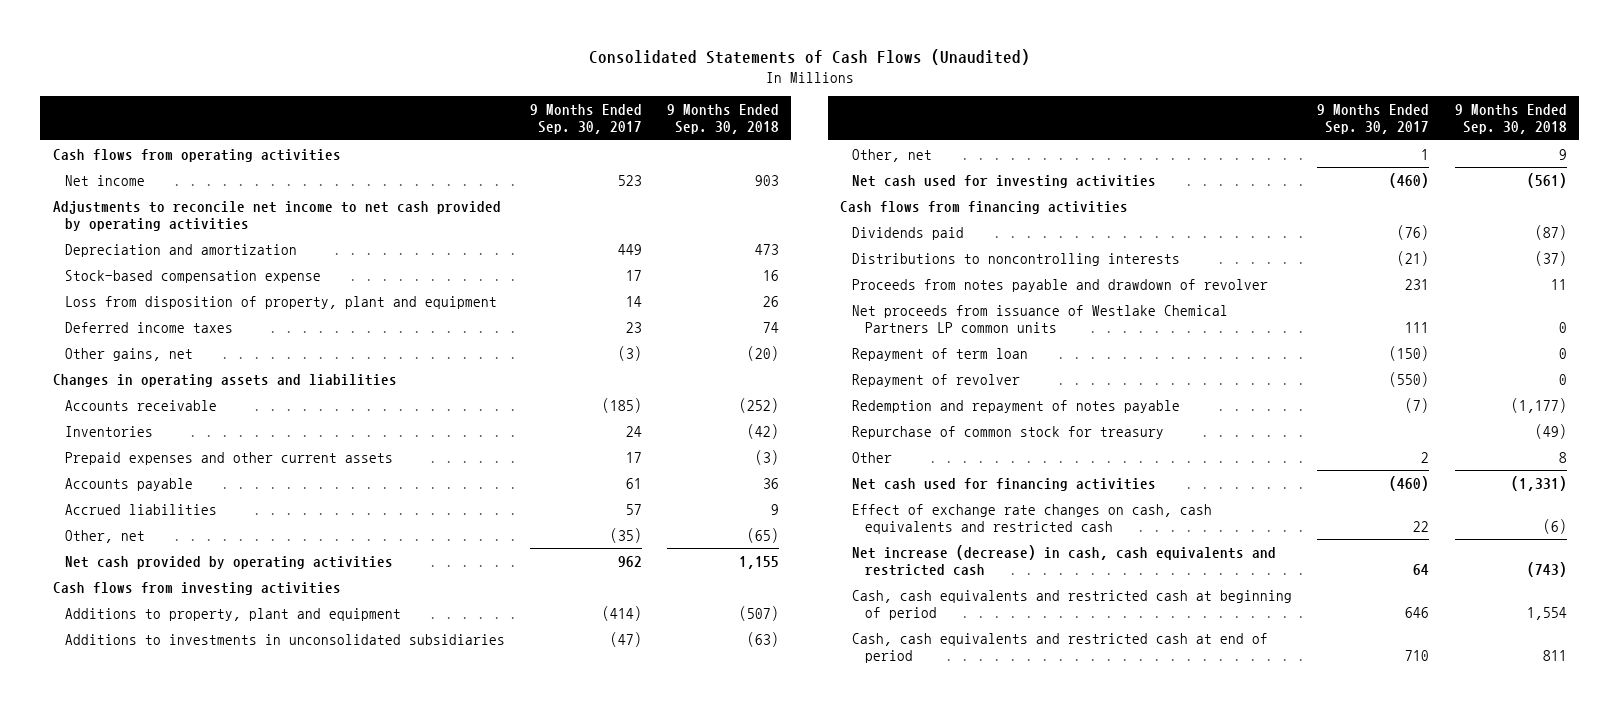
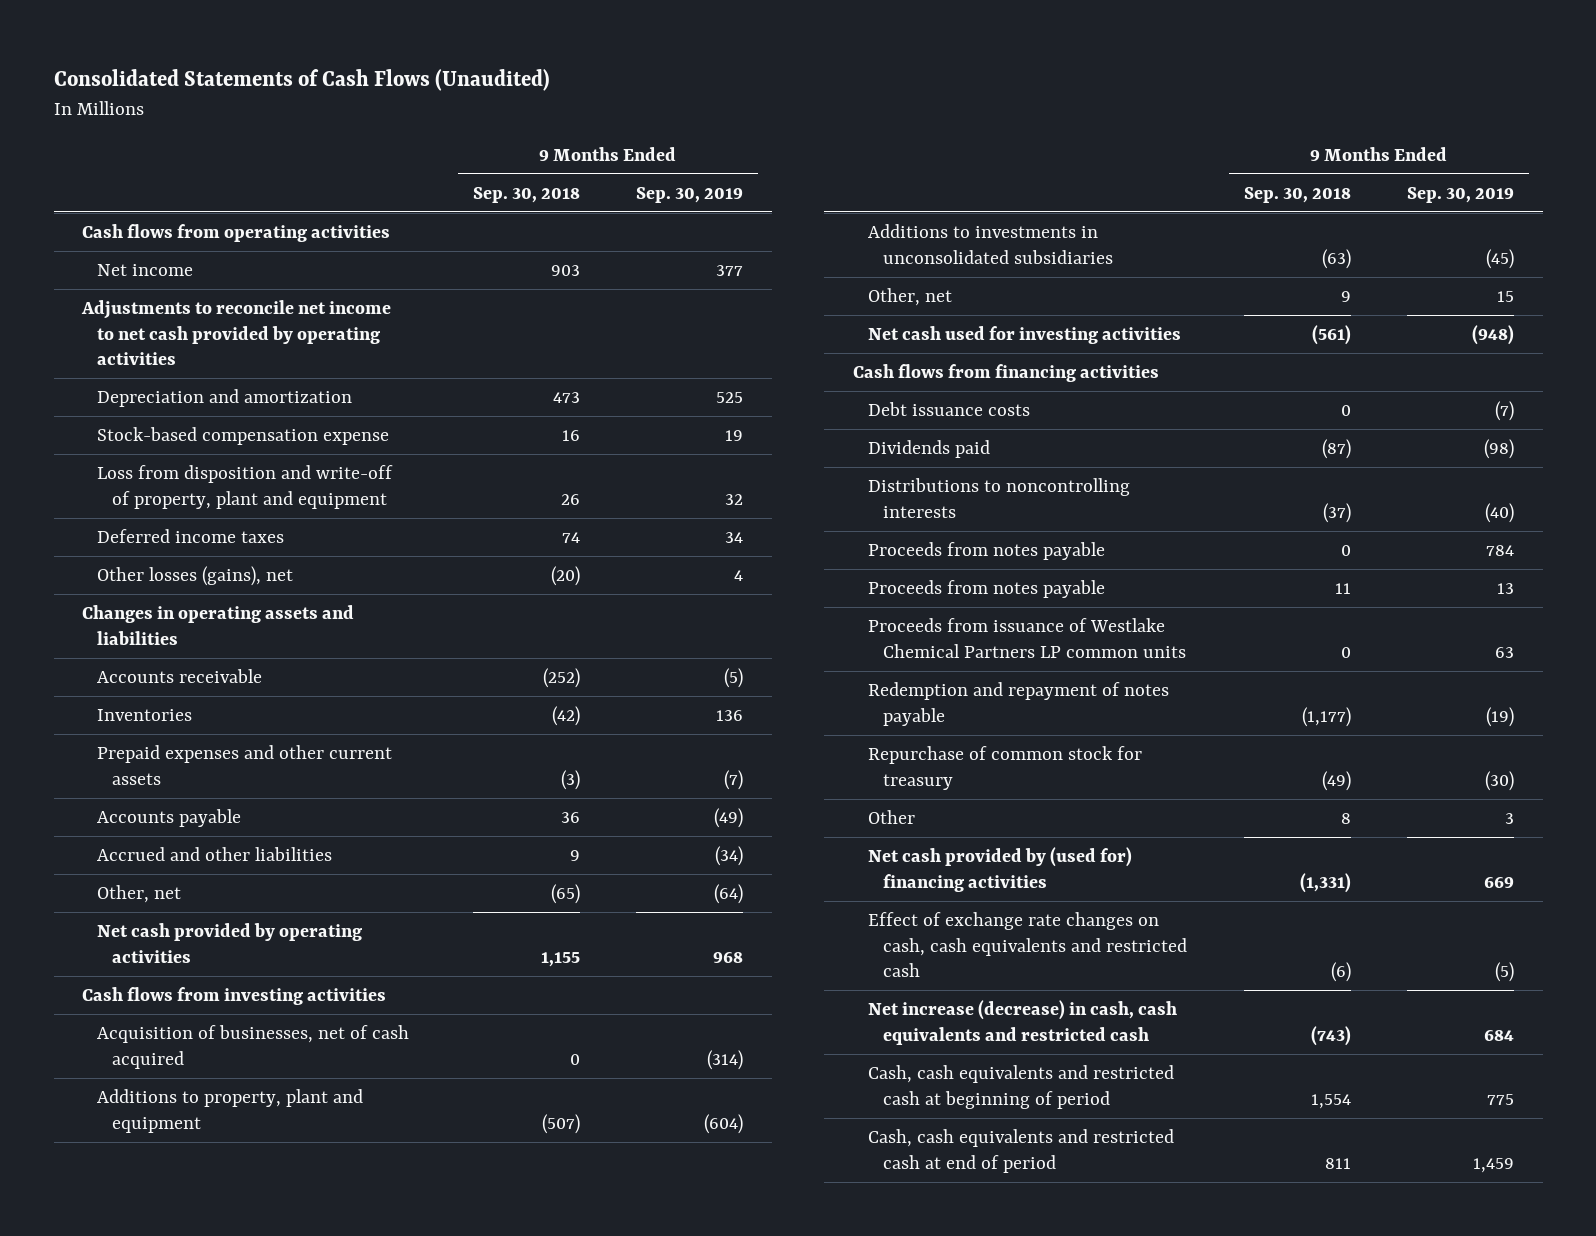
- | 9 Months Ended Sep. 30, 2017 | 9 Months Ended Sep. 30, 2018
+ | 9 Months Ended Sep. 30, 2018 | 9 Months Ended Sep. 30, 2019
- Loss from disposition of property, plant and equipment | 14 | 26
+ Loss from disposition and write-off of property, plant and equipment | 26 | 32
- Other gains, net | (3) | (20)
+ Other losses (gains), net | (20) | 4
- Accrued liabilities | 57 | 9
+ Accrued and other liabilities | 9 | (34)
+ Acquisition of businesses, net of cash acquired | 0 | (314)
+ Debt issuance costs | 0 | (7)
- Proceeds from notes payable and drawdown of revolver | 231 | 11
- Net proceeds from issuance of Westlake Chemical Partners LP common units | 111 | 0
- Repayment of term loan | (150) | 0
- Repayment of revolver | (550) | 0
+ Proceeds from notes payable | 0 | 784
+ Proceeds from notes payable | 11 | 13
+ Proceeds from issuance of Westlake Chemical Partners LP common units | 0 | 63
- Net cash used for financing activities | (460) | (1,331)
+ Net cash provided by (used for) financing activities | (1,331) | 669

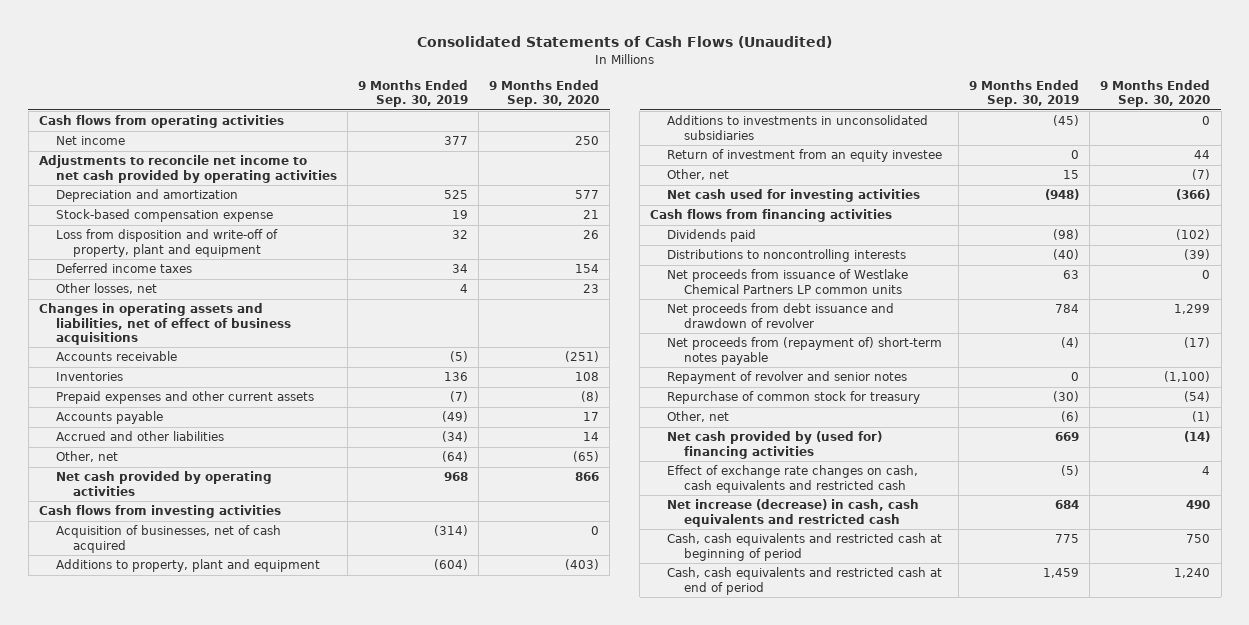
- | 9 Months Ended Sep. 30, 2018 | 9 Months Ended Sep. 30, 2019
+ | 9 Months Ended Sep. 30, 2019 | 9 Months Ended Sep. 30, 2020
- Other losses (gains), net | (20) | 4
- Changes in operating assets and liabilities
+ Other losses, net | 4 | 23
+ Changes in operating assets and liabilities, net of effect of business acquisitions
+ Return of investment from an equity investee | 0 | 44
- Debt issuance costs | 0 | (7)
- Proceeds from notes payable | 0 | 784
- Proceeds from notes payable | 11 | 13
- Proceeds from issuance of Westlake Chemical Partners LP common units | 0 | 63
- Redemption and repayment of notes payable | (1,177) | (19)
+ Net proceeds from issuance of Westlake Chemical Partners LP common units | 63 | 0
+ Net proceeds from debt issuance and drawdown of revolver | 784 | 1,299
+ Net proceeds from (repayment of) short-term notes payable | (4) | (17)
+ Repayment of revolver and senior notes | 0 | (1,100)
- Other | 8 | 3
+ Other, net | (6) | (1)

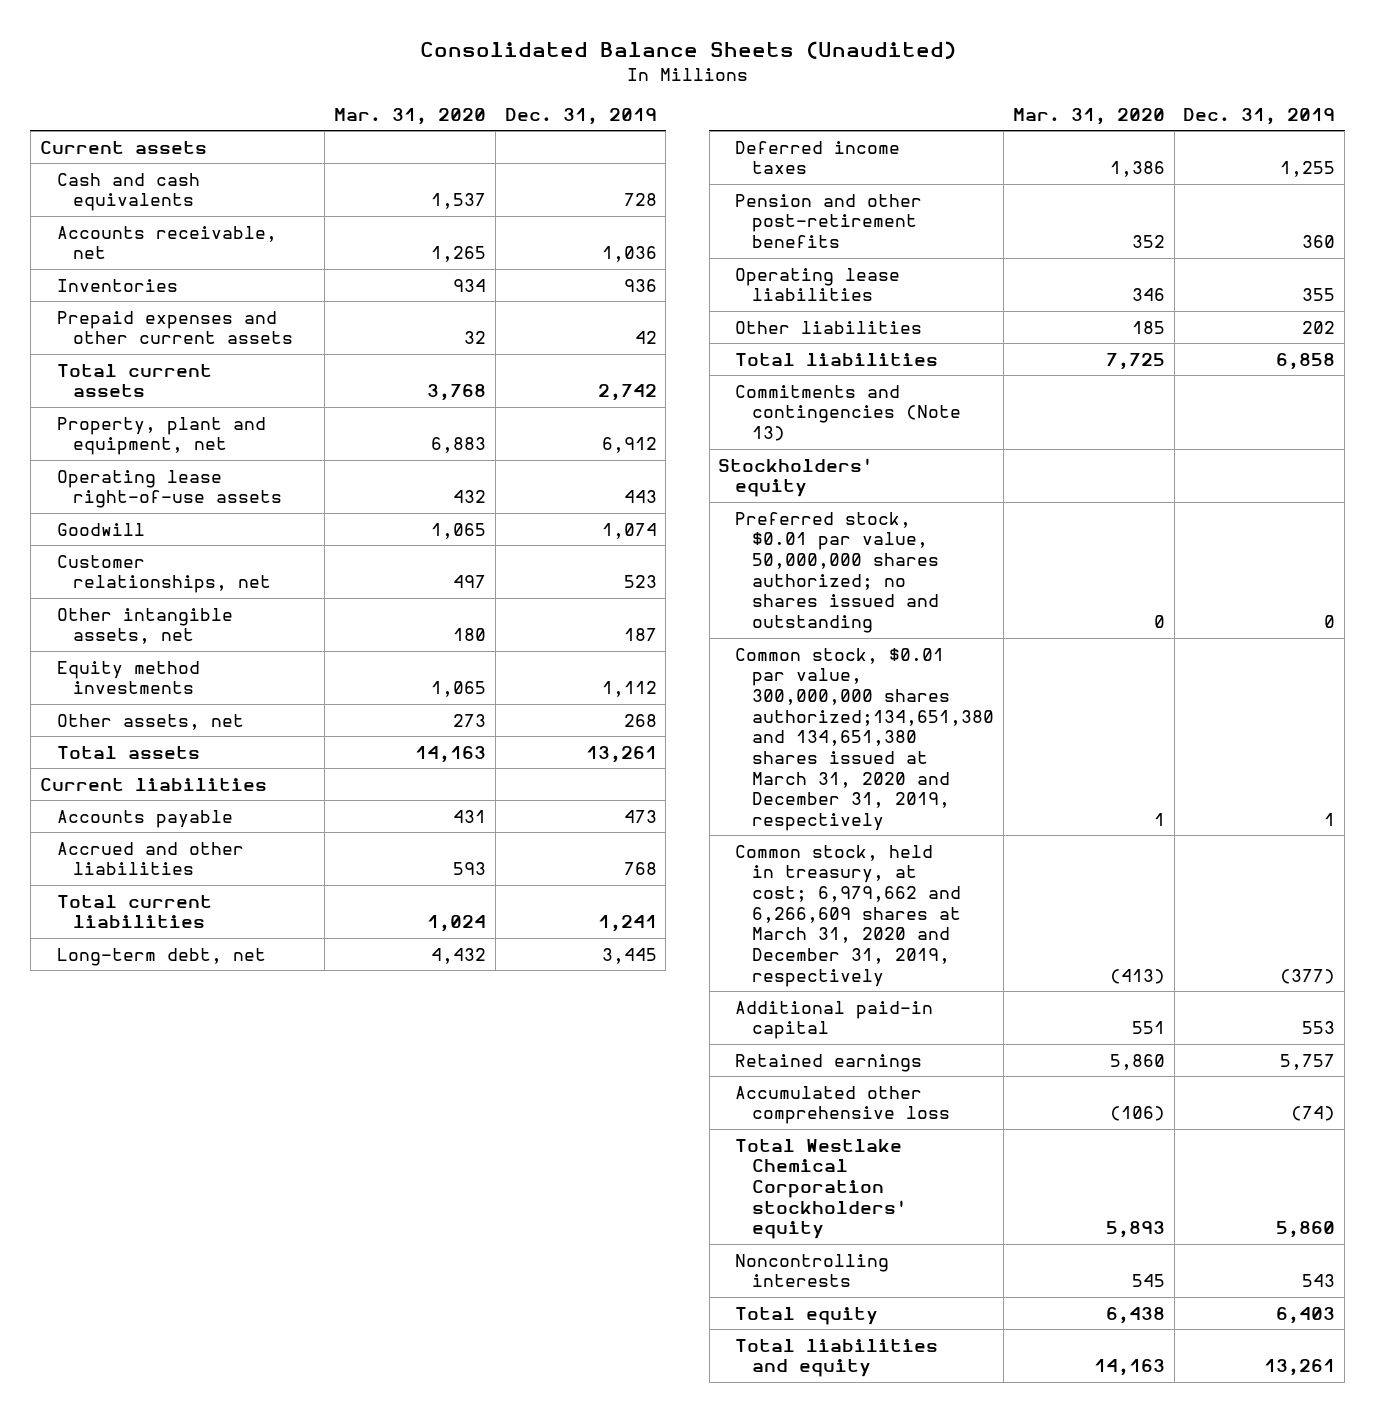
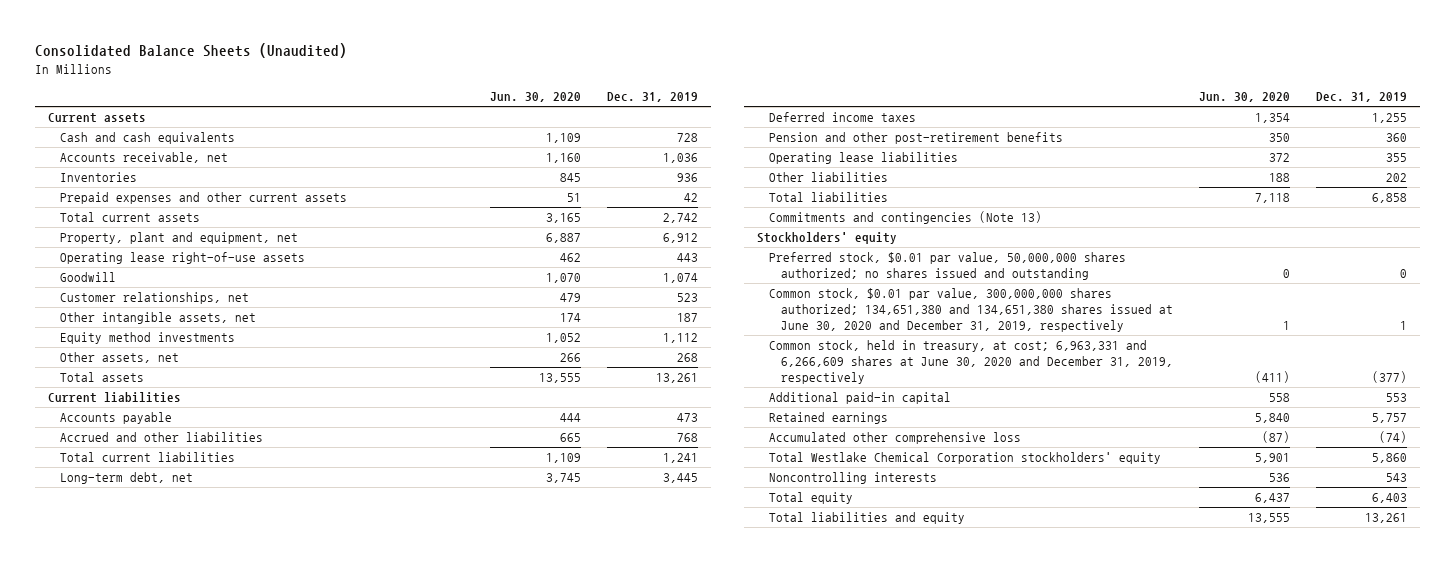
- | Mar. 31, 2020 | Dec. 31, 2019
+ | Jun. 30, 2020 | Dec. 31, 2019
- Common stock, $0.01 par value, 300,000,000 shares authorized;134,651,380 and 134,651,380 shares issued at March 31, 2020 and December 31, 2019, respectively | 1 | 1
- Common stock, held in treasury, at cost; 6,979,662 and 6,266,609 shares at March 31, 2020 and December 31, 2019, respectively | (413) | (377)
+ Common stock, $0.01 par value, 300,000,000 shares authorized; 134,651,380 and 134,651,380 shares issued at June 30, 2020 and December 31, 2019, respectively | 1 | 1
+ Common stock, held in treasury, at cost; 6,963,331 and 6,266,609 shares at June 30, 2020 and December 31, 2019, respectively | (411) | (377)

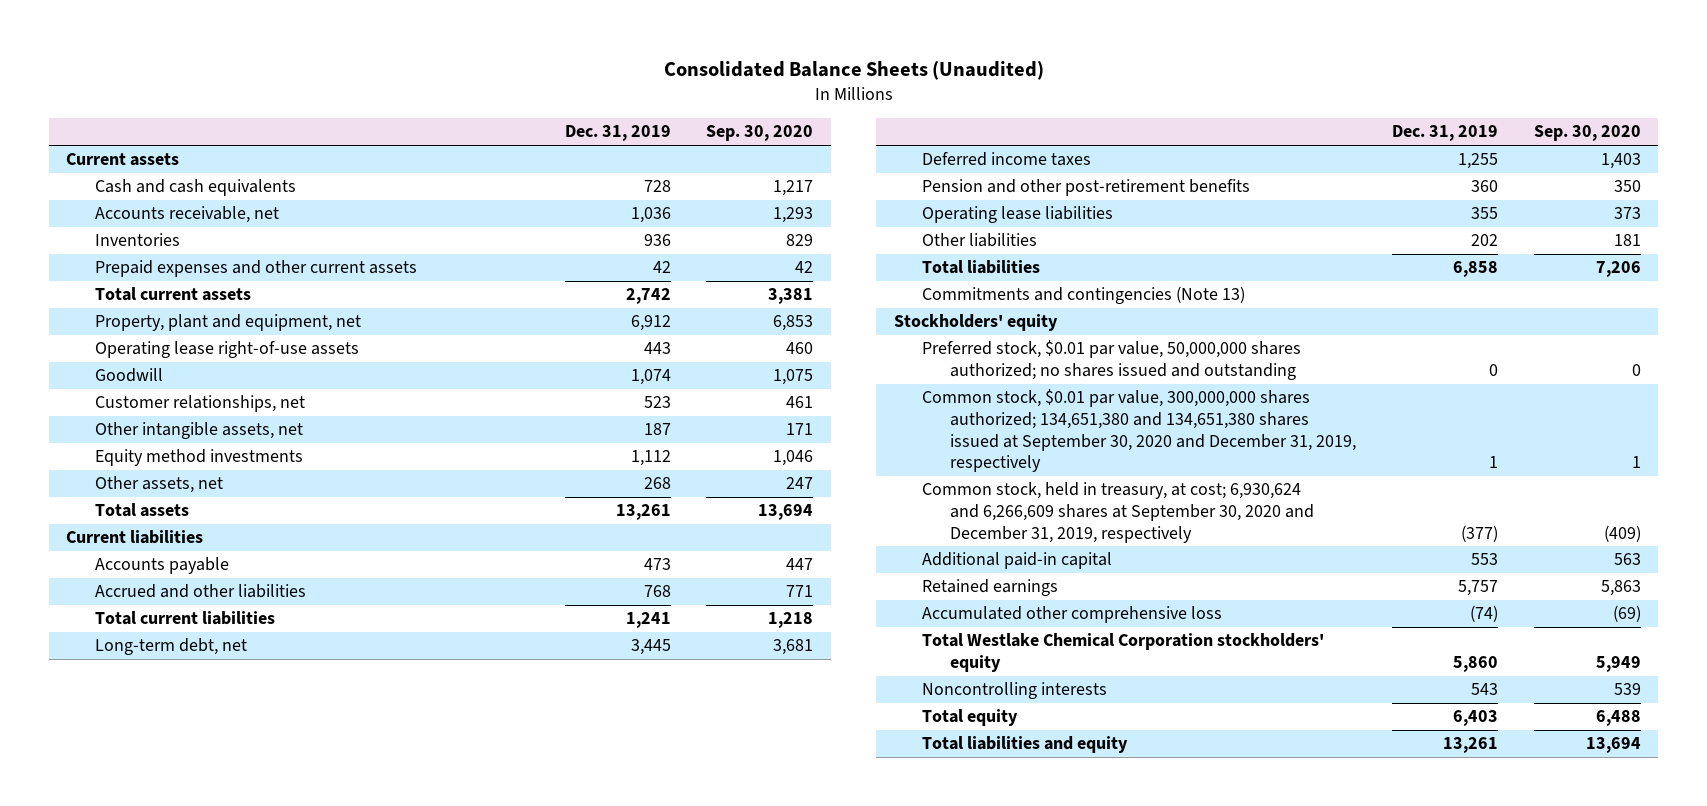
- | Jun. 30, 2020 | Dec. 31, 2019
+ | Dec. 31, 2019 | Sep. 30, 2020
- Common stock, $0.01 par value, 300,000,000 shares authorized; 134,651,380 and 134,651,380 shares issued at June 30, 2020 and December 31, 2019, respectively | 1 | 1
- Common stock, held in treasury, at cost; 6,963,331 and 6,266,609 shares at June 30, 2020 and December 31, 2019, respectively | (411) | (377)
+ Common stock, $0.01 par value, 300,000,000 shares authorized; 134,651,380 and 134,651,380 shares issued at September 30, 2020 and December 31, 2019, respectively | 1 | 1
+ Common stock, held in treasury, at cost; 6,930,624 and 6,266,609 shares at September 30, 2020 and December 31, 2019, respectively | (377) | (409)

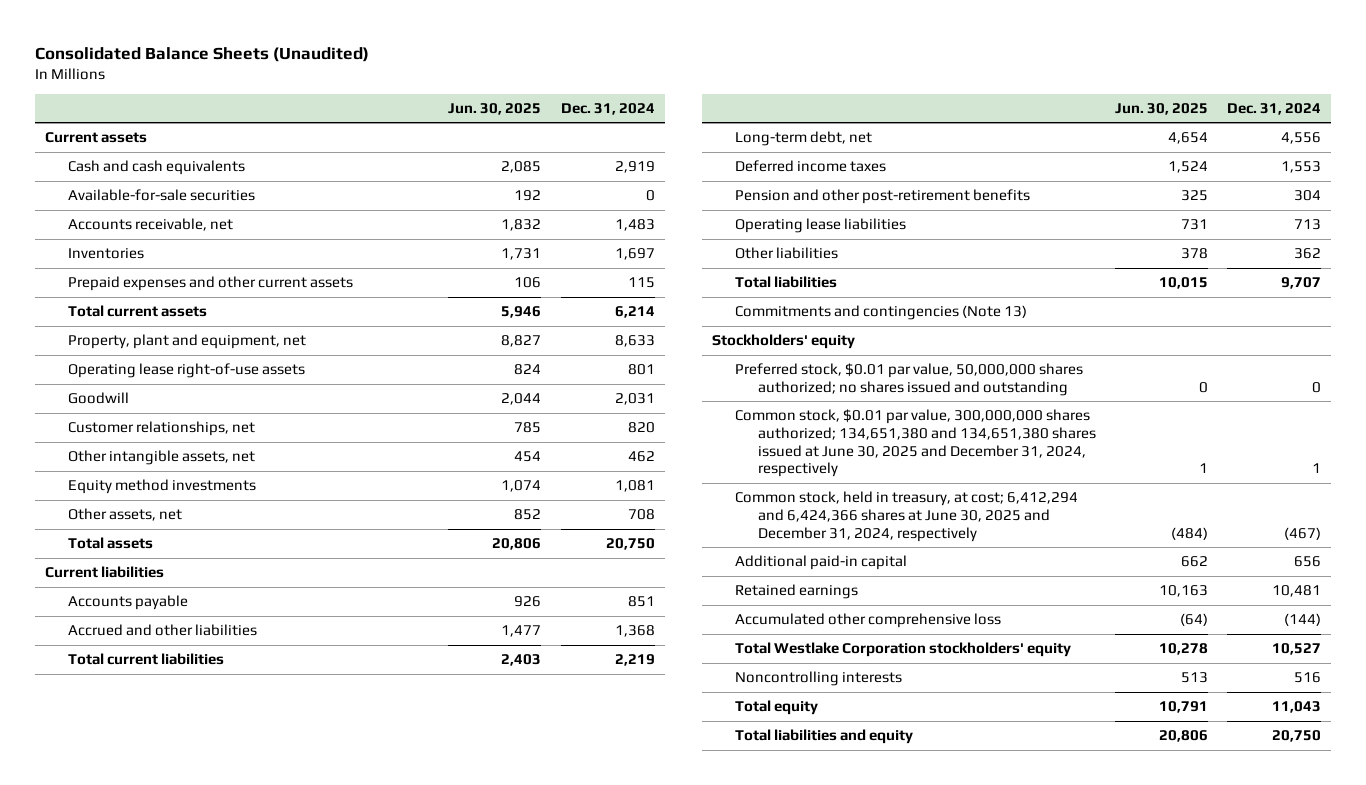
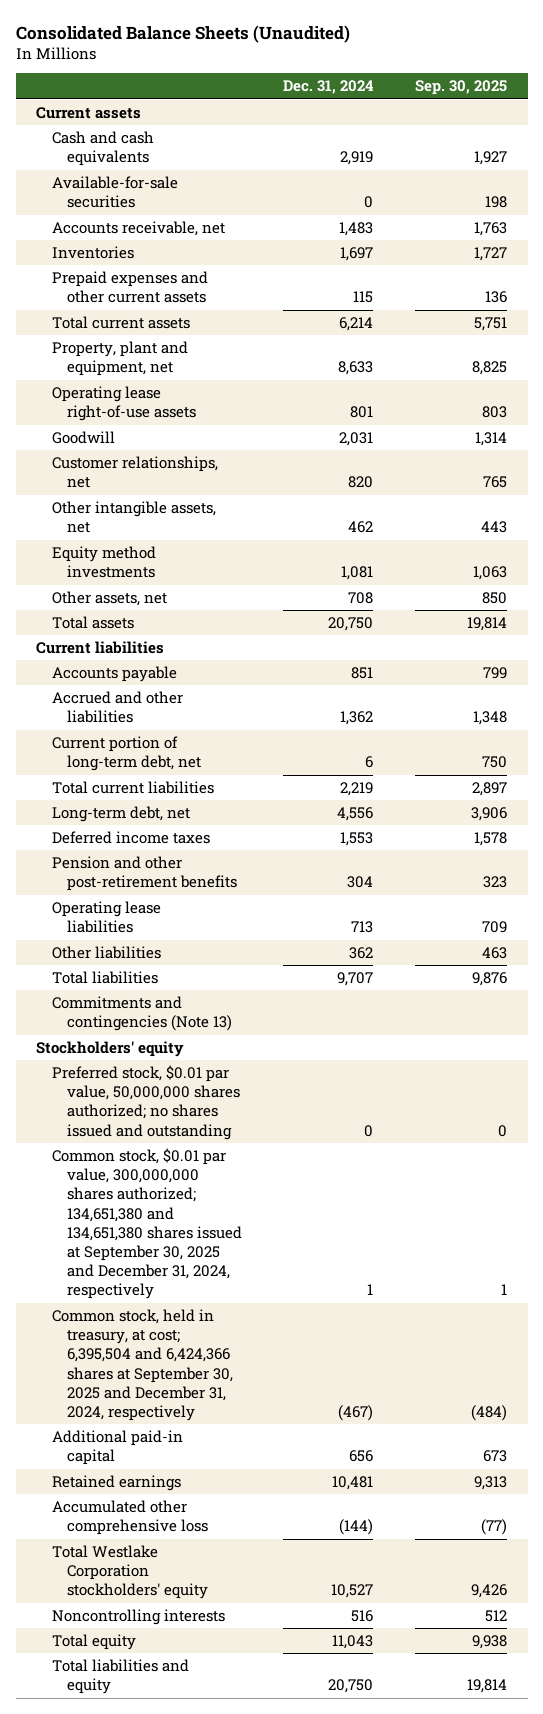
- | Jun. 30, 2025 | Dec. 31, 2024
+ | Dec. 31, 2024 | Sep. 30, 2025
- Accrued and other liabilities | 1,477 | 1,368
+ Accrued and other liabilities | 1,362 | 1,348
+ Current portion of long-term debt, net | 6 | 750
- Common stock, $0.01 par value, 300,000,000 shares authorized; 134,651,380 and 134,651,380 shares issued at June 30, 2025 and December 31, 2024, respectively | 1 | 1
- Common stock, held in treasury, at cost; 6,412,294 and 6,424,366 shares at June 30, 2025 and December 31, 2024, respectively | (484) | (467)
+ Common stock, $0.01 par value, 300,000,000 shares authorized; 134,651,380 and 134,651,380 shares issued at September 30, 2025 and December 31, 2024, respectively | 1 | 1
+ Common stock, held in treasury, at cost; 6,395,504 and 6,424,366 shares at September 30, 2025 and December 31, 2024, respectively | (467) | (484)

